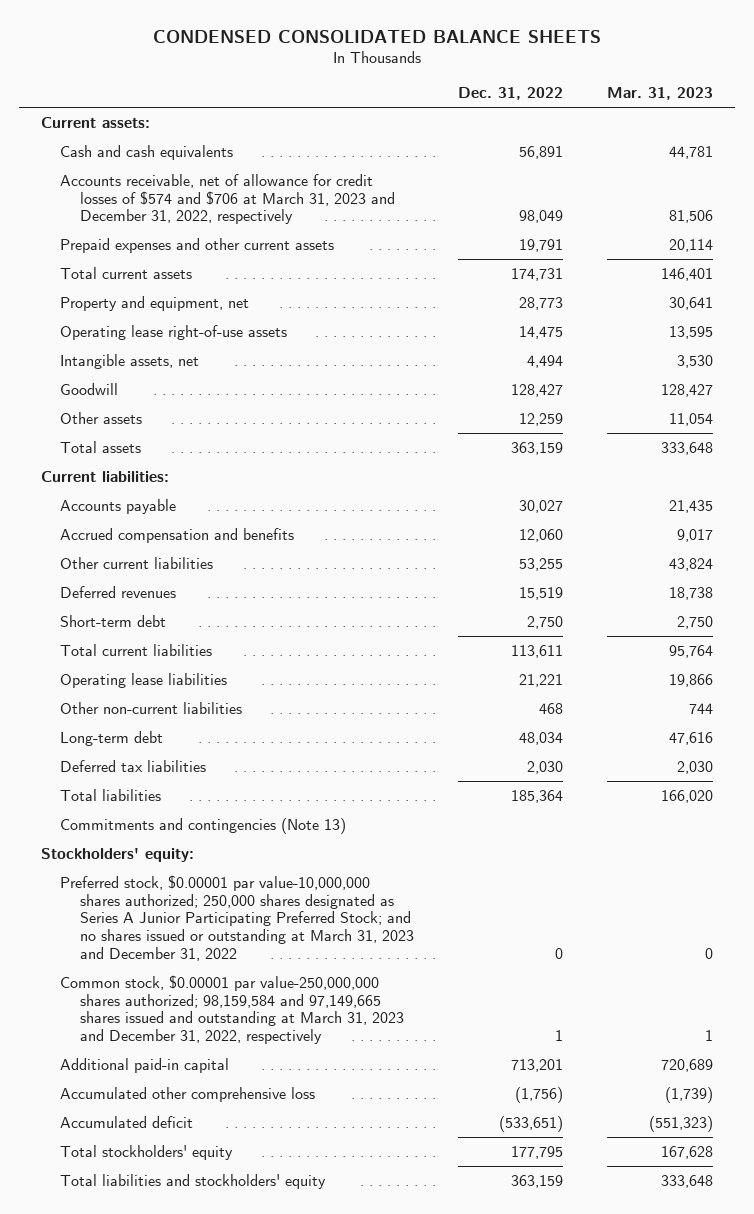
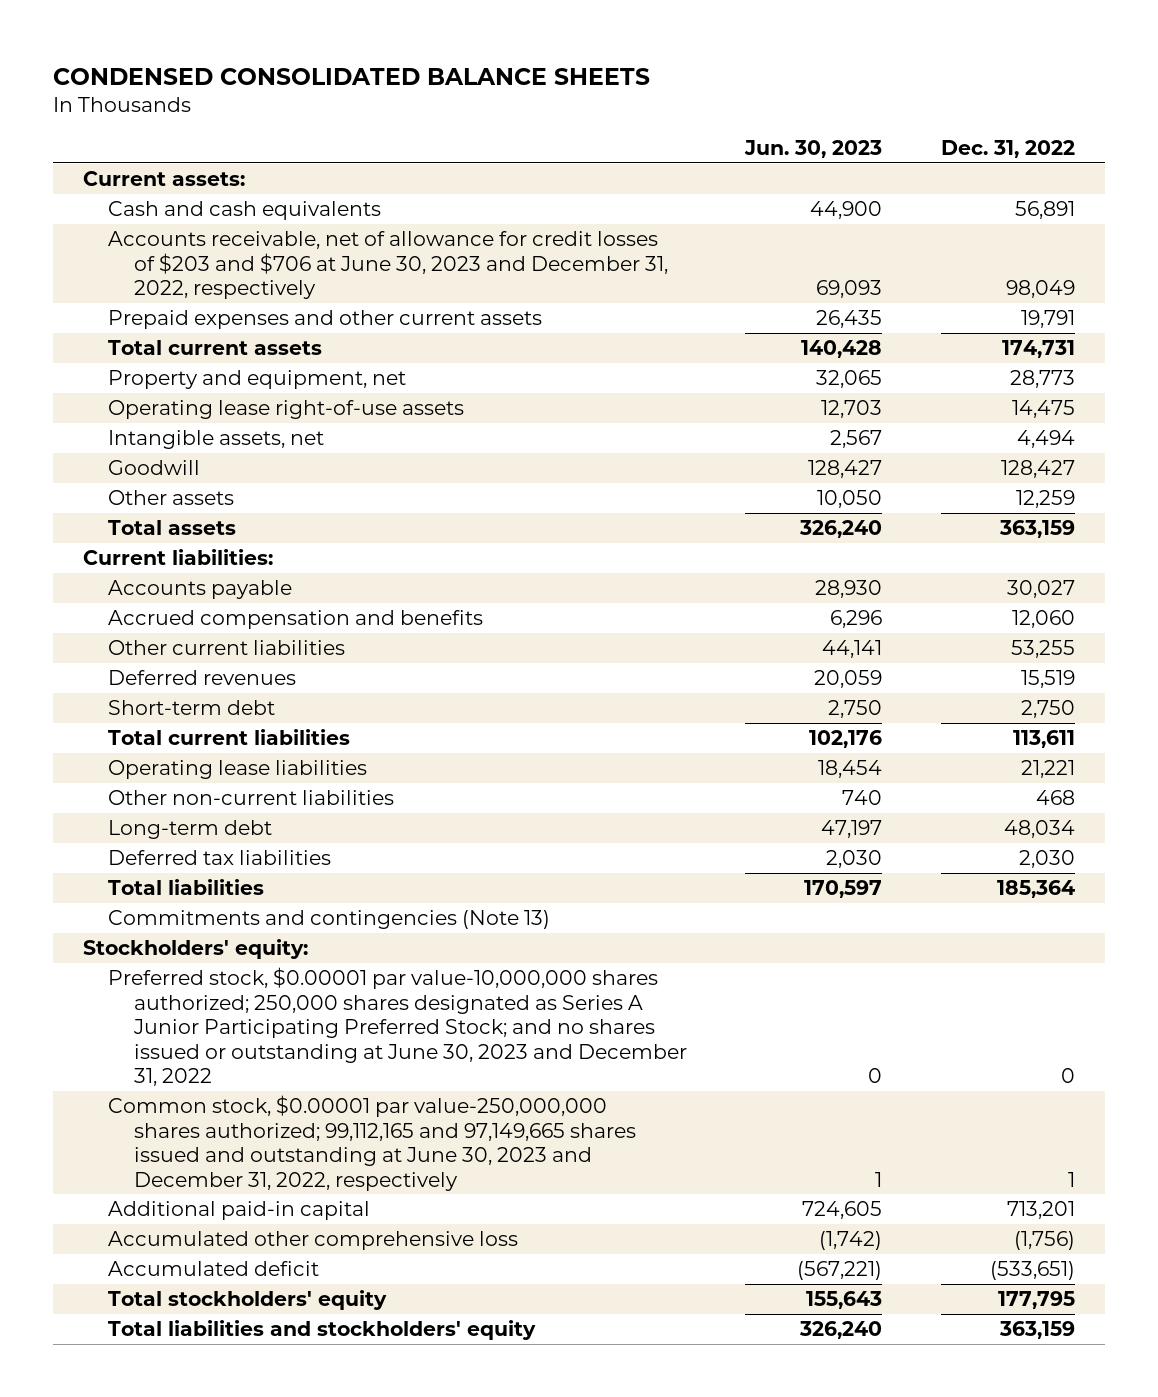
- | Dec. 31, 2022 | Mar. 31, 2023
+ | Jun. 30, 2023 | Dec. 31, 2022
- Accounts receivable, net of allowance for credit losses of $574 and $706 at March 31, 2023 and December 31, 2022, respectively | 98,049 | 81,506
+ Accounts receivable, net of allowance for credit losses of $203 and $706 at June 30, 2023 and December 31, 2022, respectively | 69,093 | 98,049
- Preferred stock, $0.00001 par value-10,000,000 shares authorized; 250,000 shares designated as Series A Junior Participating Preferred Stock; and no shares issued or outstanding at March 31, 2023 and December 31, 2022 | 0 | 0
- Common stock, $0.00001 par value-250,000,000 shares authorized; 98,159,584 and 97,149,665 shares issued and outstanding at March 31, 2023 and December 31, 2022, respectively | 1 | 1
+ Preferred stock, $0.00001 par value-10,000,000 shares authorized; 250,000 shares designated as Series A Junior Participating Preferred Stock; and no shares issued or outstanding at June 30, 2023 and December 31, 2022 | 0 | 0
+ Common stock, $0.00001 par value-250,000,000 shares authorized; 99,112,165 and 97,149,665 shares issued and outstanding at June 30, 2023 and December 31, 2022, respectively | 1 | 1

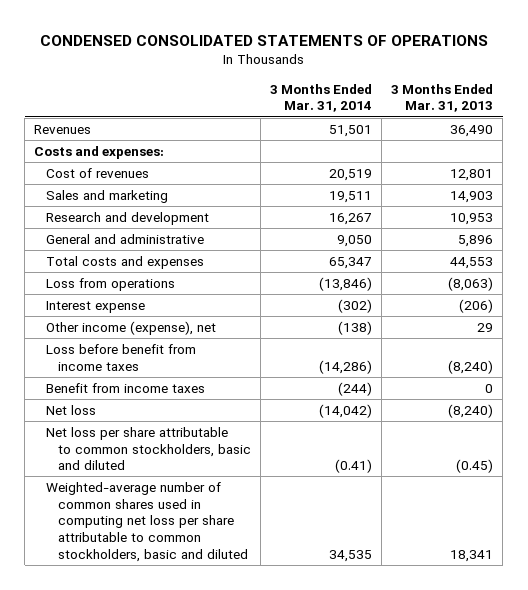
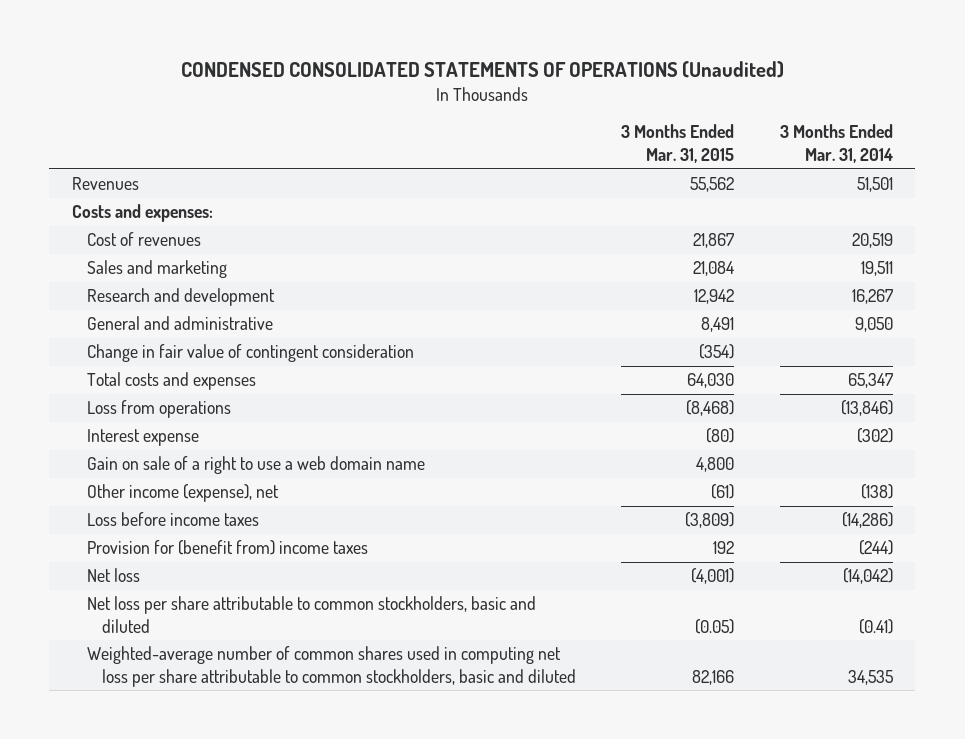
- CONDENSED CONSOLIDATED STATEMENTS OF OPERATIONS
+ CONDENSED CONSOLIDATED STATEMENTS OF OPERATIONS (Unaudited)
- | 3 Months Ended Mar. 31, 2014 | 3 Months Ended Mar. 31, 2013
+ | 3 Months Ended Mar. 31, 2015 | 3 Months Ended Mar. 31, 2014
+ Change in fair value of contingent consideration | (354) |
+ Gain on sale of a right to use a web domain name | 4,800 |
- Loss before benefit from income taxes | (14,286) | (8,240)
- Benefit from income taxes | (244) | 0
+ Loss before income taxes | (3,809) | (14,286)
+ Provision for (benefit from) income taxes | 192 | (244)

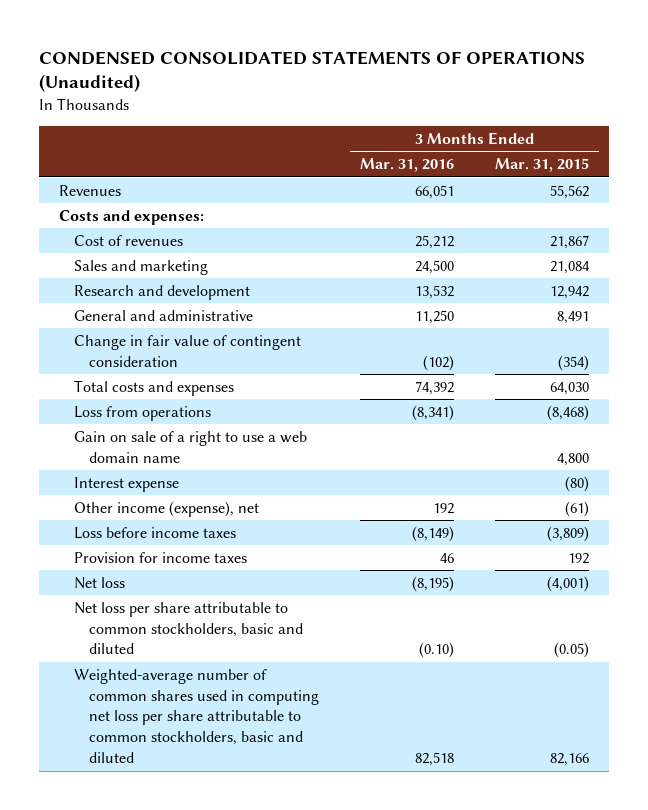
- | 3 Months Ended Mar. 31, 2015 | 3 Months Ended Mar. 31, 2014
+ | 3 Months Ended Mar. 31, 2016 | 3 Months Ended Mar. 31, 2015
moved down: Interest expense | | (80)
- Provision for (benefit from) income taxes | 192 | (244)
+ Provision for income taxes | 46 | 192

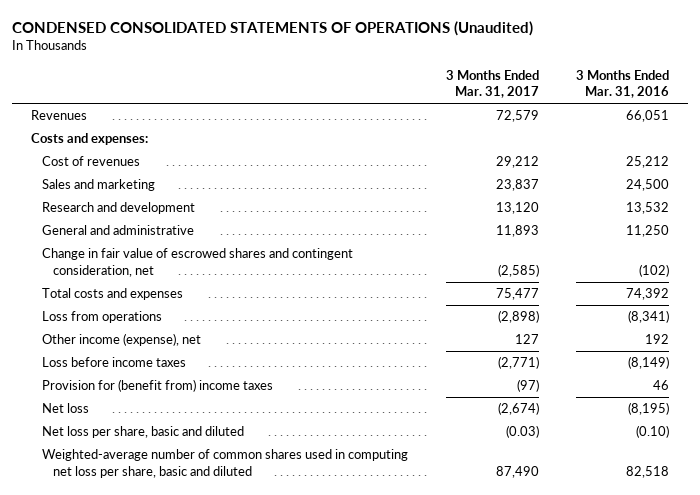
- | 3 Months Ended Mar. 31, 2016 | 3 Months Ended Mar. 31, 2015
+ | 3 Months Ended Mar. 31, 2017 | 3 Months Ended Mar. 31, 2016
- Change in fair value of contingent consideration | (102) | (354)
+ Change in fair value of escrowed shares and contingent consideration, net | (2,585) | (102)
- Gain on sale of a right to use a web domain name | | 4,800
- Interest expense | | (80)
- Provision for income taxes | 46 | 192
+ Provision for (benefit from) income taxes | (97) | 46
- Net loss per share attributable to common stockholders, basic and diluted | (0.10) | (0.05)
- Weighted-average number of common shares used in computing net loss per share attributable to common stockholders, basic and diluted | 82,518 | 82,166
+ Net loss per share, basic and diluted | (0.03) | (0.10)
+ Weighted-average number of common shares used in computing net loss per share, basic and diluted | 87,490 | 82,518

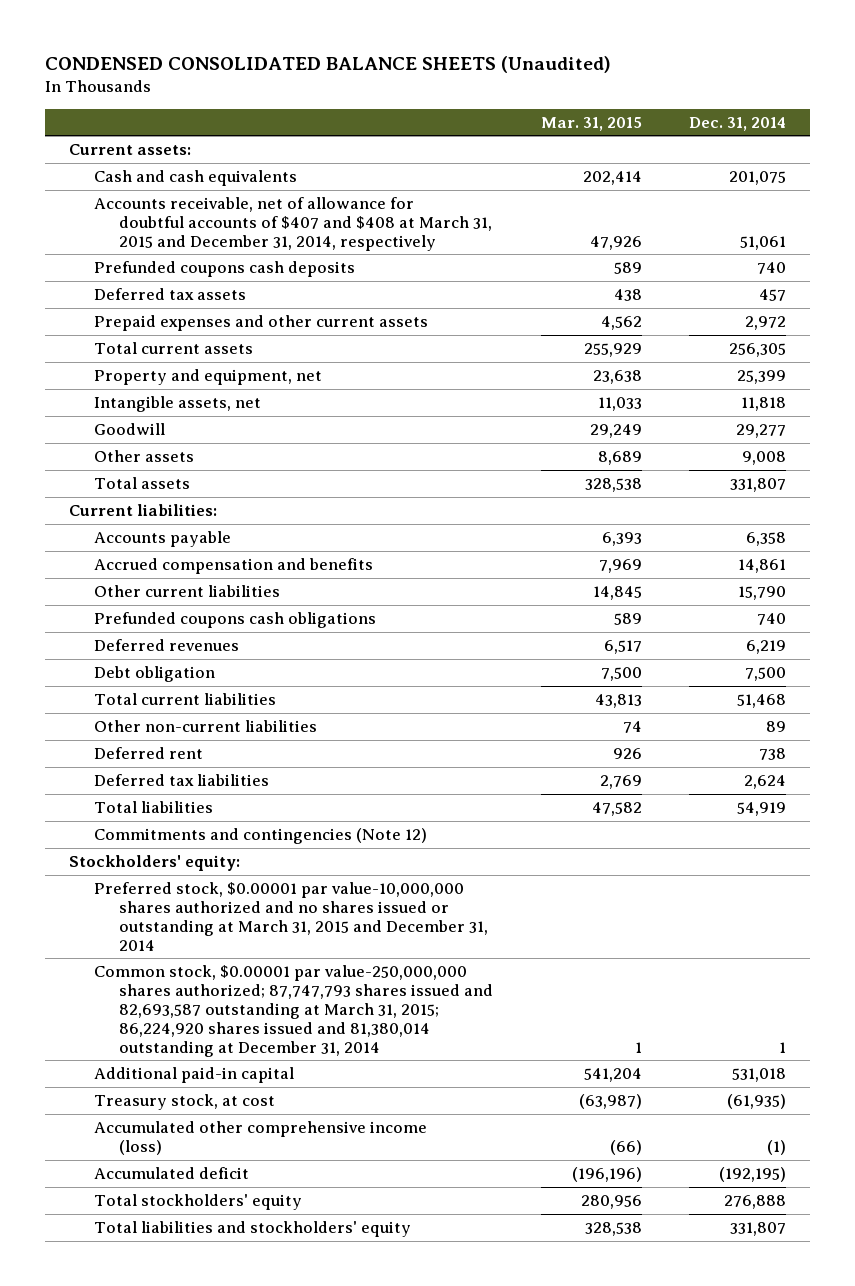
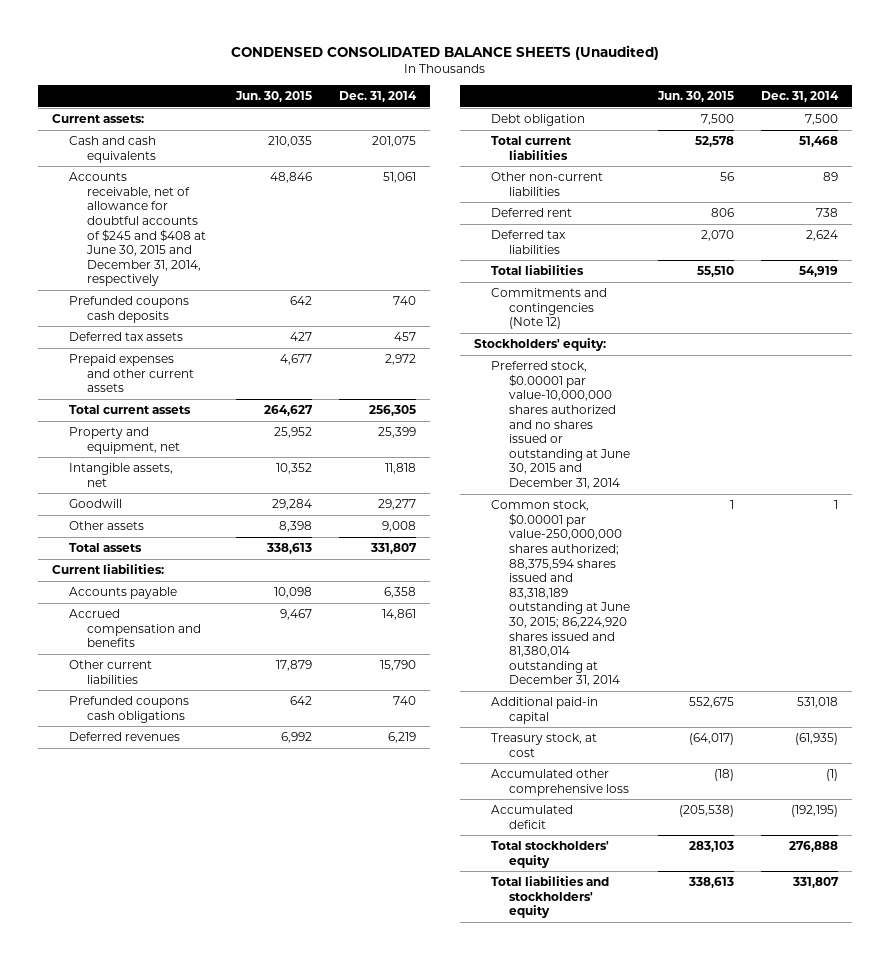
- | Mar. 31, 2015 | Dec. 31, 2014
+ | Jun. 30, 2015 | Dec. 31, 2014
- Accounts receivable, net of allowance for doubtful accounts of $407 and $408 at March 31, 2015 and December 31, 2014, respectively | 47,926 | 51,061
+ Accounts receivable, net of allowance for doubtful accounts of $245 and $408 at June 30, 2015 and December 31, 2014, respectively | 48,846 | 51,061
- Preferred stock, $0.00001 par value-10,000,000 shares authorized and no shares issued or outstanding at March 31, 2015 and December 31, 2014
- Common stock, $0.00001 par value-250,000,000 shares authorized; 87,747,793 shares issued and 82,693,587 outstanding at March 31, 2015; 86,224,920 shares issued and 81,380,014 outstanding at December 31, 2014 | 1 | 1
+ Preferred stock, $0.00001 par value-10,000,000 shares authorized and no shares issued or outstanding at June 30, 2015 and December 31, 2014
+ Common stock, $0.00001 par value-250,000,000 shares authorized; 88,375,594 shares issued and 83,318,189 outstanding at June 30, 2015; 86,224,920 shares issued and 81,380,014 outstanding at December 31, 2014 | 1 | 1
- Accumulated other comprehensive income (loss) | (66) | (1)
+ Accumulated other comprehensive loss | (18) | (1)

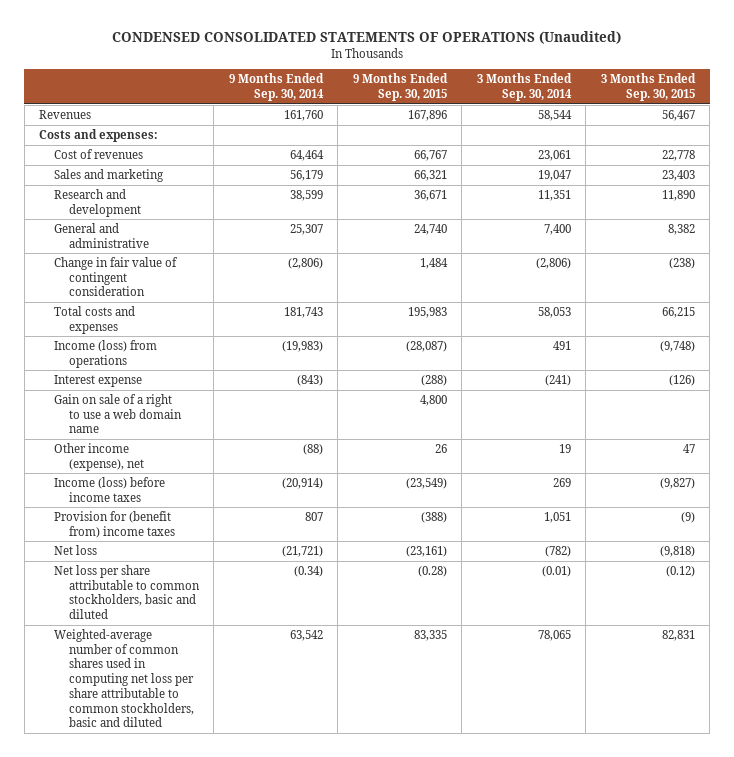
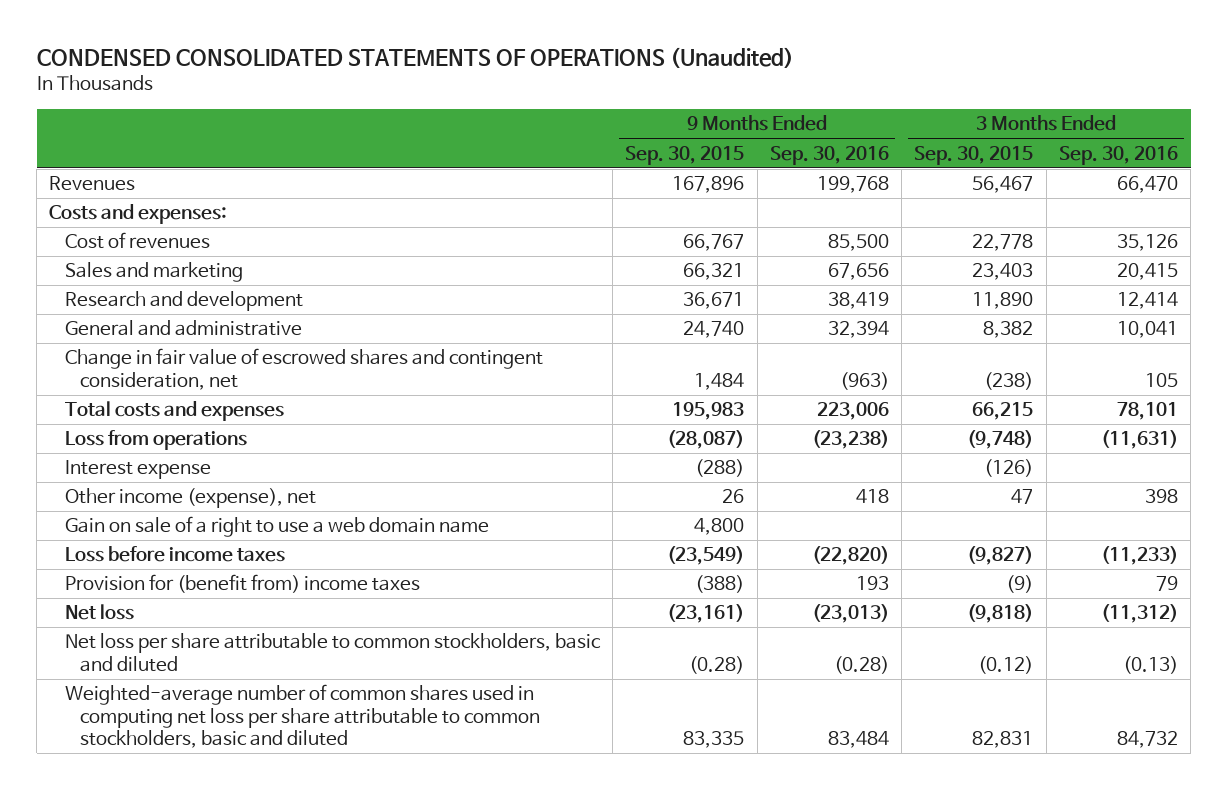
- | 9 Months Ended Sep. 30, 2014 | 9 Months Ended Sep. 30, 2015 | 3 Months Ended Sep. 30, 2014 | 3 Months Ended Sep. 30, 2015
+ | 9 Months Ended Sep. 30, 2015 | 9 Months Ended Sep. 30, 2016 | 3 Months Ended Sep. 30, 2015 | 3 Months Ended Sep. 30, 2016
- Change in fair value of contingent consideration | (2,806) | 1,484 | (2,806) | (238)
+ Change in fair value of escrowed shares and contingent consideration, net | 1,484 | (963) | (238) | 105
- Income (loss) from operations | (19,983) | (28,087) | 491 | (9,748)
+ Loss from operations | (28,087) | (23,238) | (9,748) | (11,631)
- Income (loss) before income taxes | (20,914) | (23,549) | 269 | (9,827)
moved down: Gain on sale of a right to use a web domain name | 4,800 | | |
+ Loss before income taxes | (23,549) | (22,820) | (9,827) | (11,233)

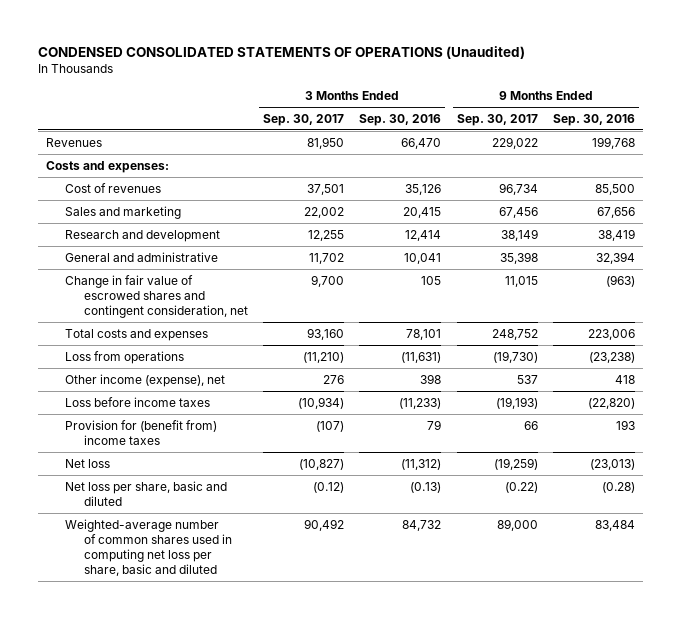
- | 9 Months Ended Sep. 30, 2015 | 9 Months Ended Sep. 30, 2016 | 3 Months Ended Sep. 30, 2015 | 3 Months Ended Sep. 30, 2016
+ | 3 Months Ended Sep. 30, 2017 | 3 Months Ended Sep. 30, 2016 | 9 Months Ended Sep. 30, 2017 | 9 Months Ended Sep. 30, 2016
- Interest expense | (288) | | (126) |
- Gain on sale of a right to use a web domain name | 4,800 | | |
- Net loss per share attributable to common stockholders, basic and diluted | (0.28) | (0.28) | (0.12) | (0.13)
- Weighted-average number of common shares used in computing net loss per share attributable to common stockholders, basic and diluted | 83,335 | 83,484 | 82,831 | 84,732
+ Net loss per share, basic and diluted | (0.12) | (0.13) | (0.22) | (0.28)
+ Weighted-average number of common shares used in computing net loss per share, basic and diluted | 90,492 | 84,732 | 89,000 | 83,484

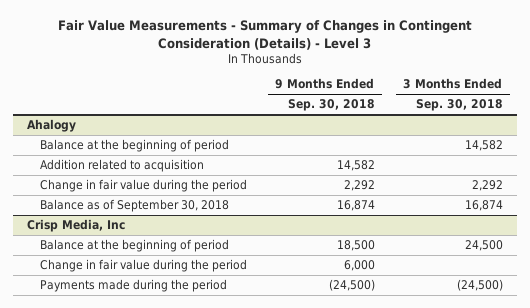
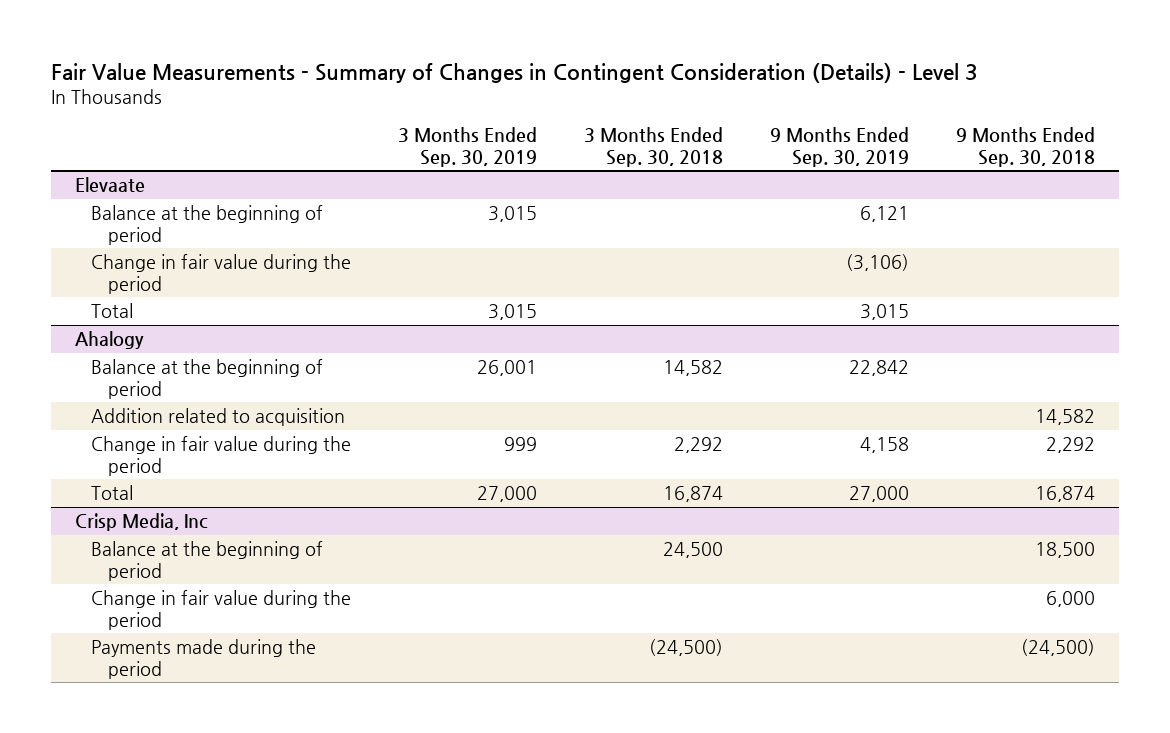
- | 9 Months Ended Sep. 30, 2018 | 3 Months Ended Sep. 30, 2018
+ | 3 Months Ended Sep. 30, 2019 | 3 Months Ended Sep. 30, 2018 | 9 Months Ended Sep. 30, 2019 | 9 Months Ended Sep. 30, 2018
+ Elevaate
+ Balance at the beginning of period | 3,015 | | 6,121 |
+ Change in fair value during the period | | | (3,106) |
+ Total | 3,015 | | 3,015 |
@ Ahalogy
- Balance as of September 30, 2018 | 16,874 | 16,874
+ Total | 27,000 | 16,874 | 27,000 | 16,874

